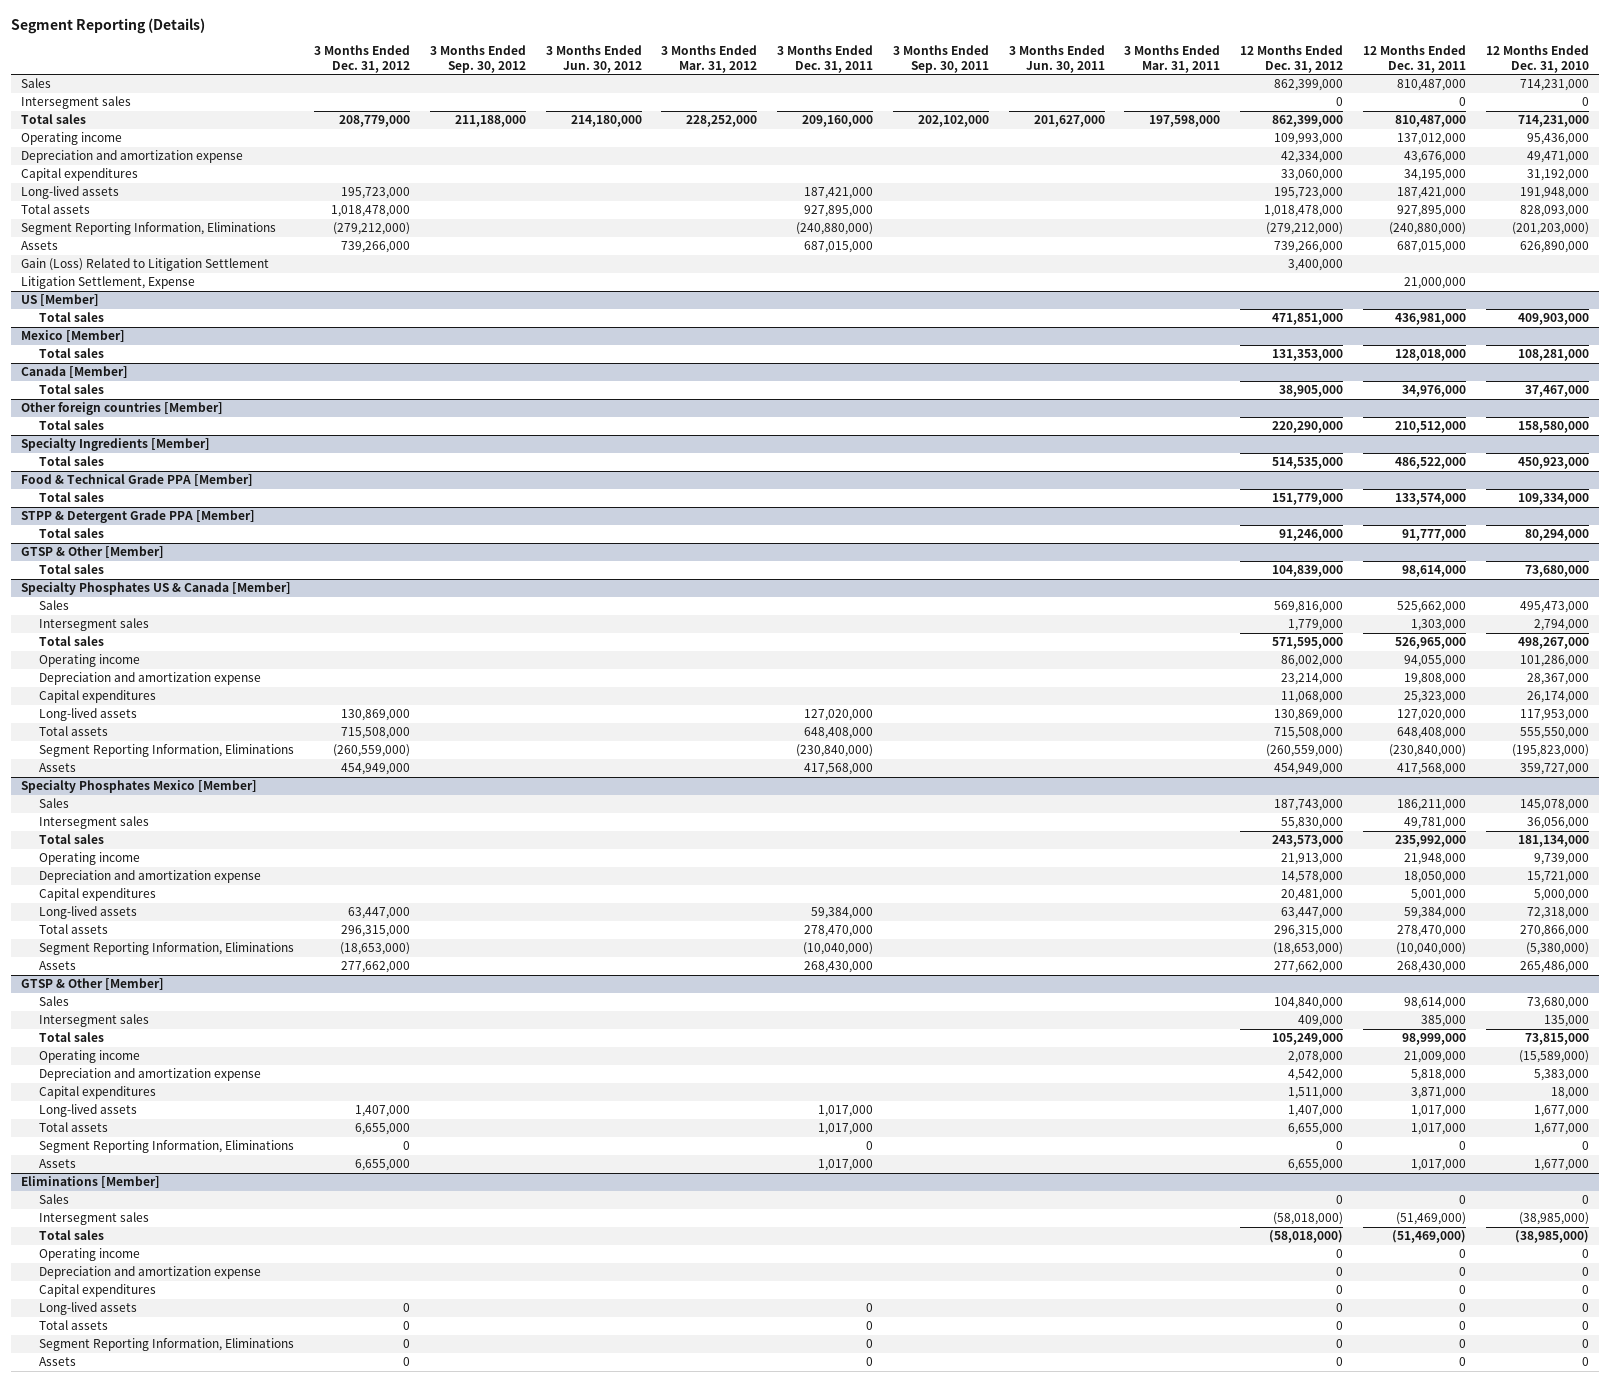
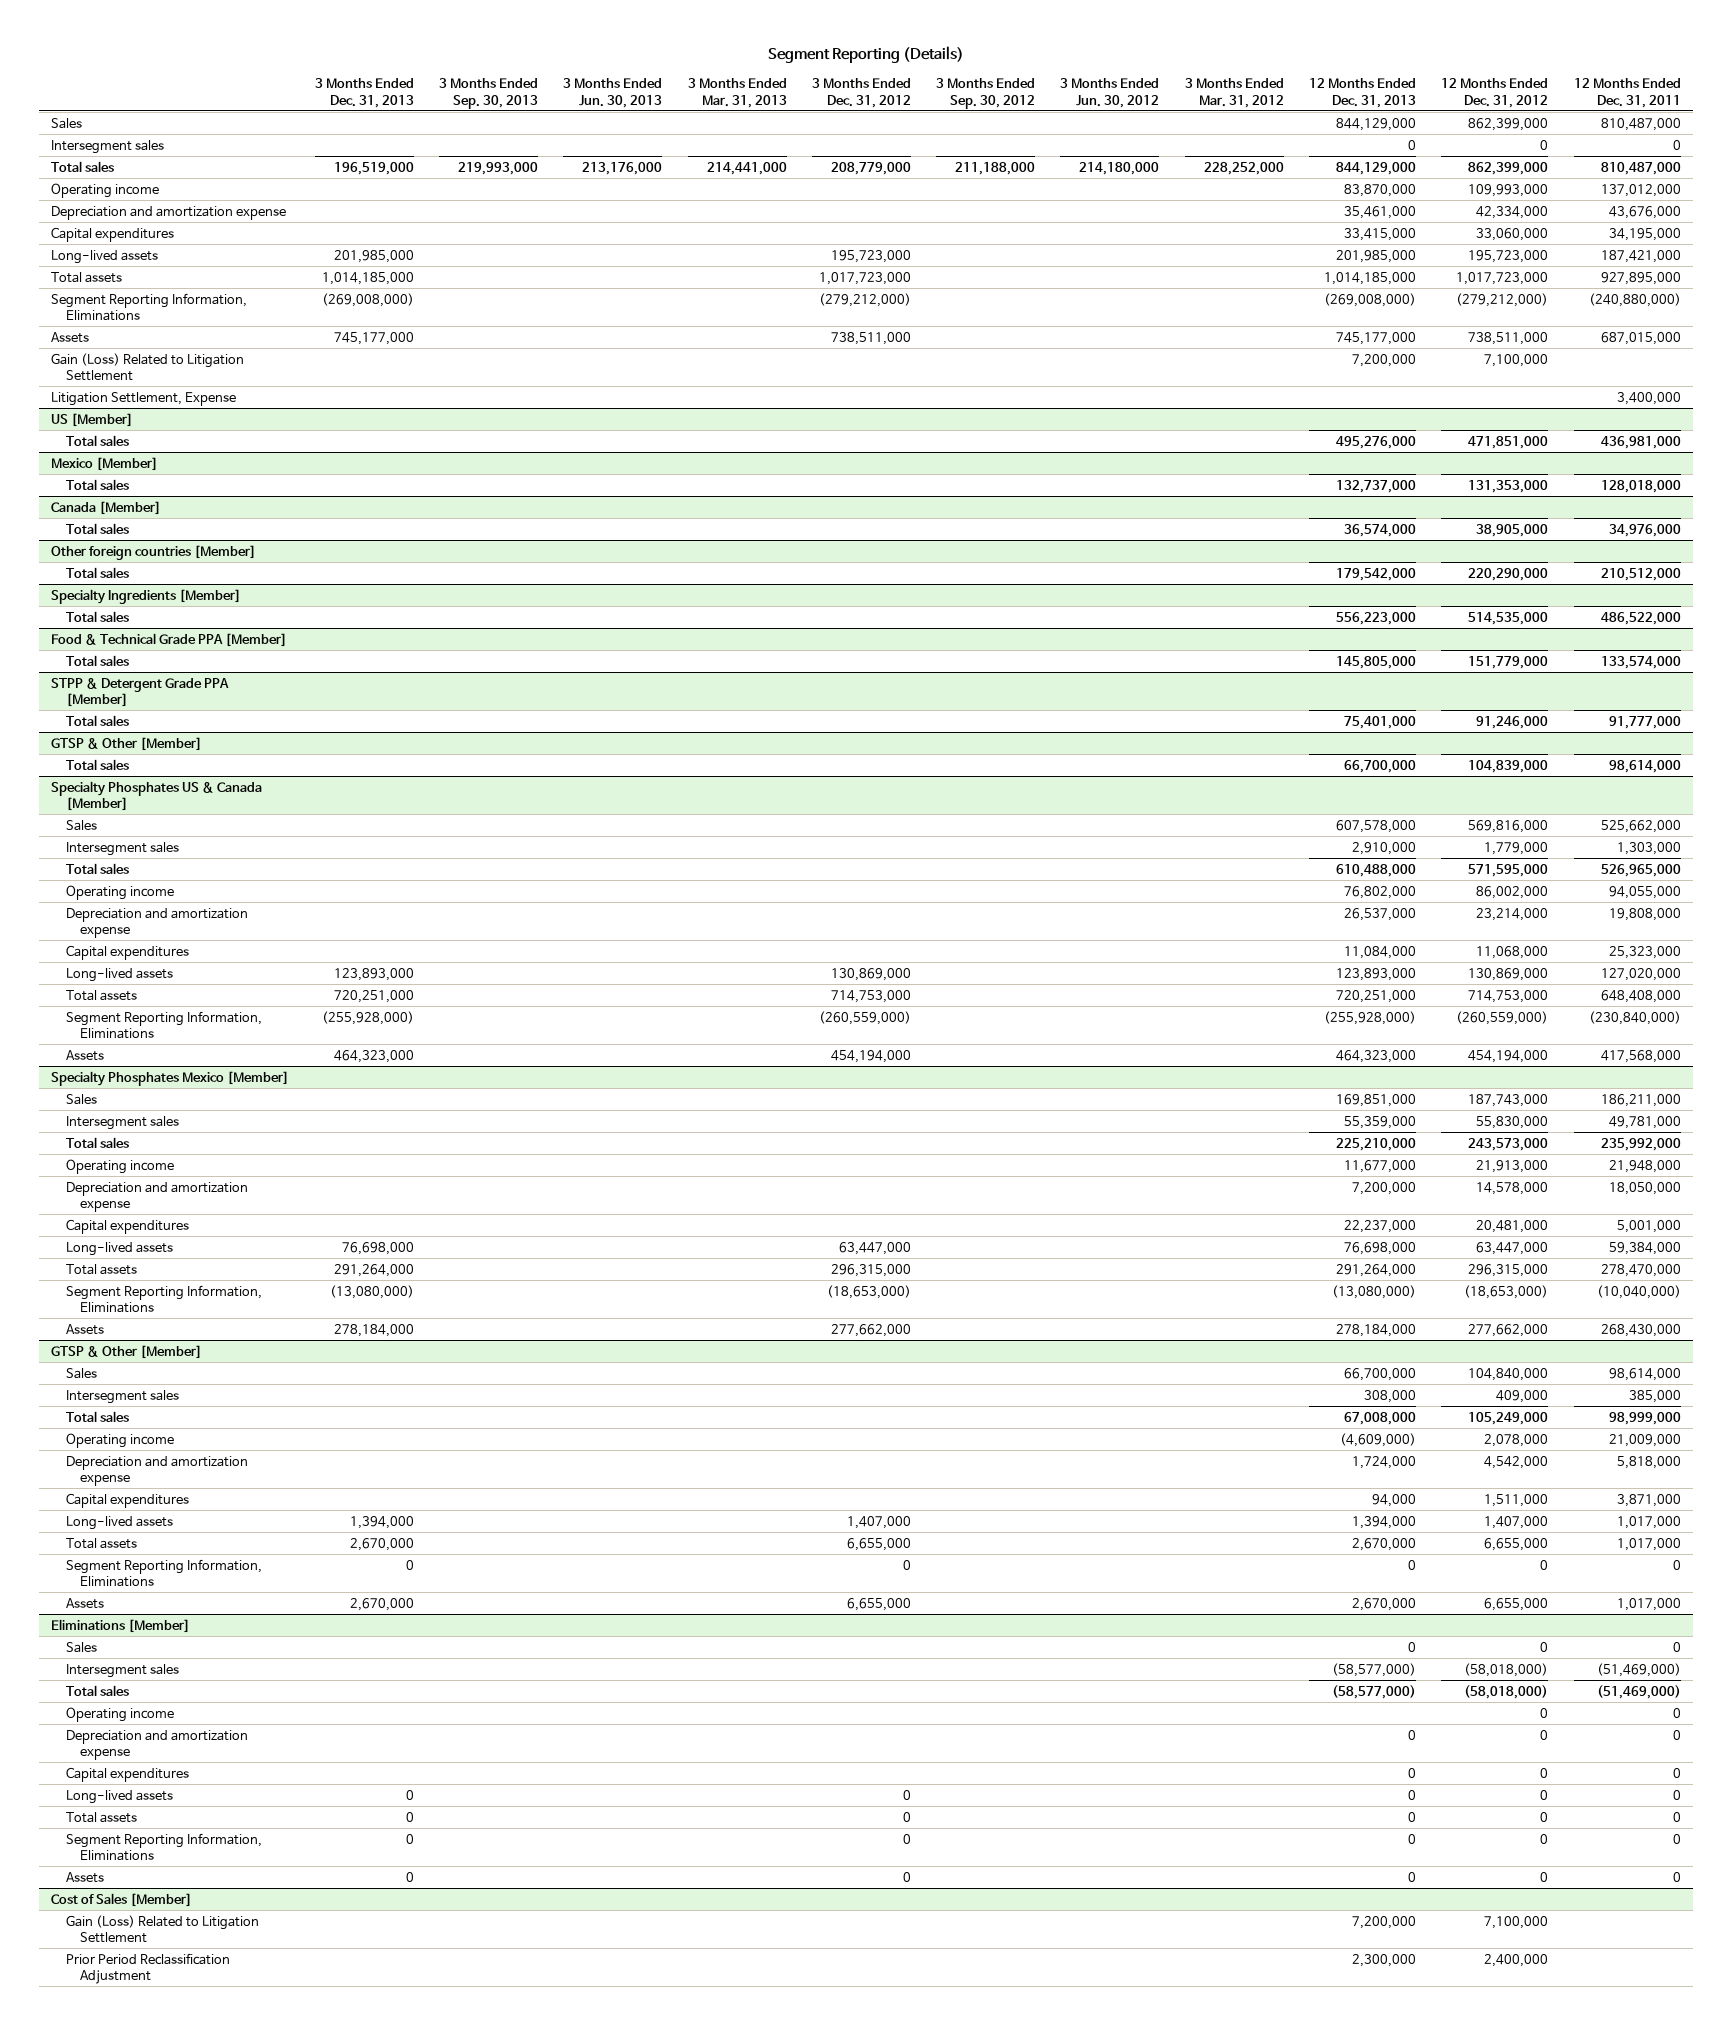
- | 3 Months Ended Dec. 31, 2012 | 3 Months Ended Sep. 30, 2012 | 3 Months Ended Jun. 30, 2012 | 3 Months Ended Mar. 31, 2012 | 3 Months Ended Dec. 31, 2011 | 3 Months Ended Sep. 30, 2011 | 3 Months Ended Jun. 30, 2011 | 3 Months Ended Mar. 31, 2011 | 12 Months Ended Dec. 31, 2012 | 12 Months Ended Dec. 31, 2011 | 12 Months Ended Dec. 31, 2010
+ | 3 Months Ended Dec. 31, 2013 | 3 Months Ended Sep. 30, 2013 | 3 Months Ended Jun. 30, 2013 | 3 Months Ended Mar. 31, 2013 | 3 Months Ended Dec. 31, 2012 | 3 Months Ended Sep. 30, 2012 | 3 Months Ended Jun. 30, 2012 | 3 Months Ended Mar. 31, 2012 | 12 Months Ended Dec. 31, 2013 | 12 Months Ended Dec. 31, 2012 | 12 Months Ended Dec. 31, 2011
- Total assets | 1,018,478,000 | | | | 927,895,000 | | | | 1,018,478,000 | 927,895,000 | 828,093,000
+ Total assets | 1,014,185,000 | | | | 1,017,723,000 | | | | 1,014,185,000 | 1,017,723,000 | 927,895,000
- Assets | 739,266,000 | | | | 687,015,000 | | | | 739,266,000 | 687,015,000 | 626,890,000
- Gain (Loss) Related to Litigation Settlement | | | | | | | | | 3,400,000 | |
- Litigation Settlement, Expense | | | | | | | | | | 21,000,000 |
+ Assets | 745,177,000 | | | | 738,511,000 | | | | 745,177,000 | 738,511,000 | 687,015,000
+ Gain (Loss) Related to Litigation Settlement | | | | | | | | | 7,200,000 | 7,100,000 |
+ Litigation Settlement, Expense | | | | | | | | | | | 3,400,000
@ Specialty Phosphates US & Canada [Member]
- Total assets | 715,508,000 | | | | 648,408,000 | | | | 715,508,000 | 648,408,000 | 555,550,000
+ Total assets | 720,251,000 | | | | 714,753,000 | | | | 720,251,000 | 714,753,000 | 648,408,000
- Assets | 454,949,000 | | | | 417,568,000 | | | | 454,949,000 | 417,568,000 | 359,727,000
+ Assets | 464,323,000 | | | | 454,194,000 | | | | 464,323,000 | 454,194,000 | 417,568,000
+ Cost of Sales [Member]
+ Gain (Loss) Related to Litigation Settlement | | | | | | | | | 7,200,000 | 7,100,000 |
+ Prior Period Reclassification Adjustment | | | | | | | | | 2,300,000 | 2,400,000 |

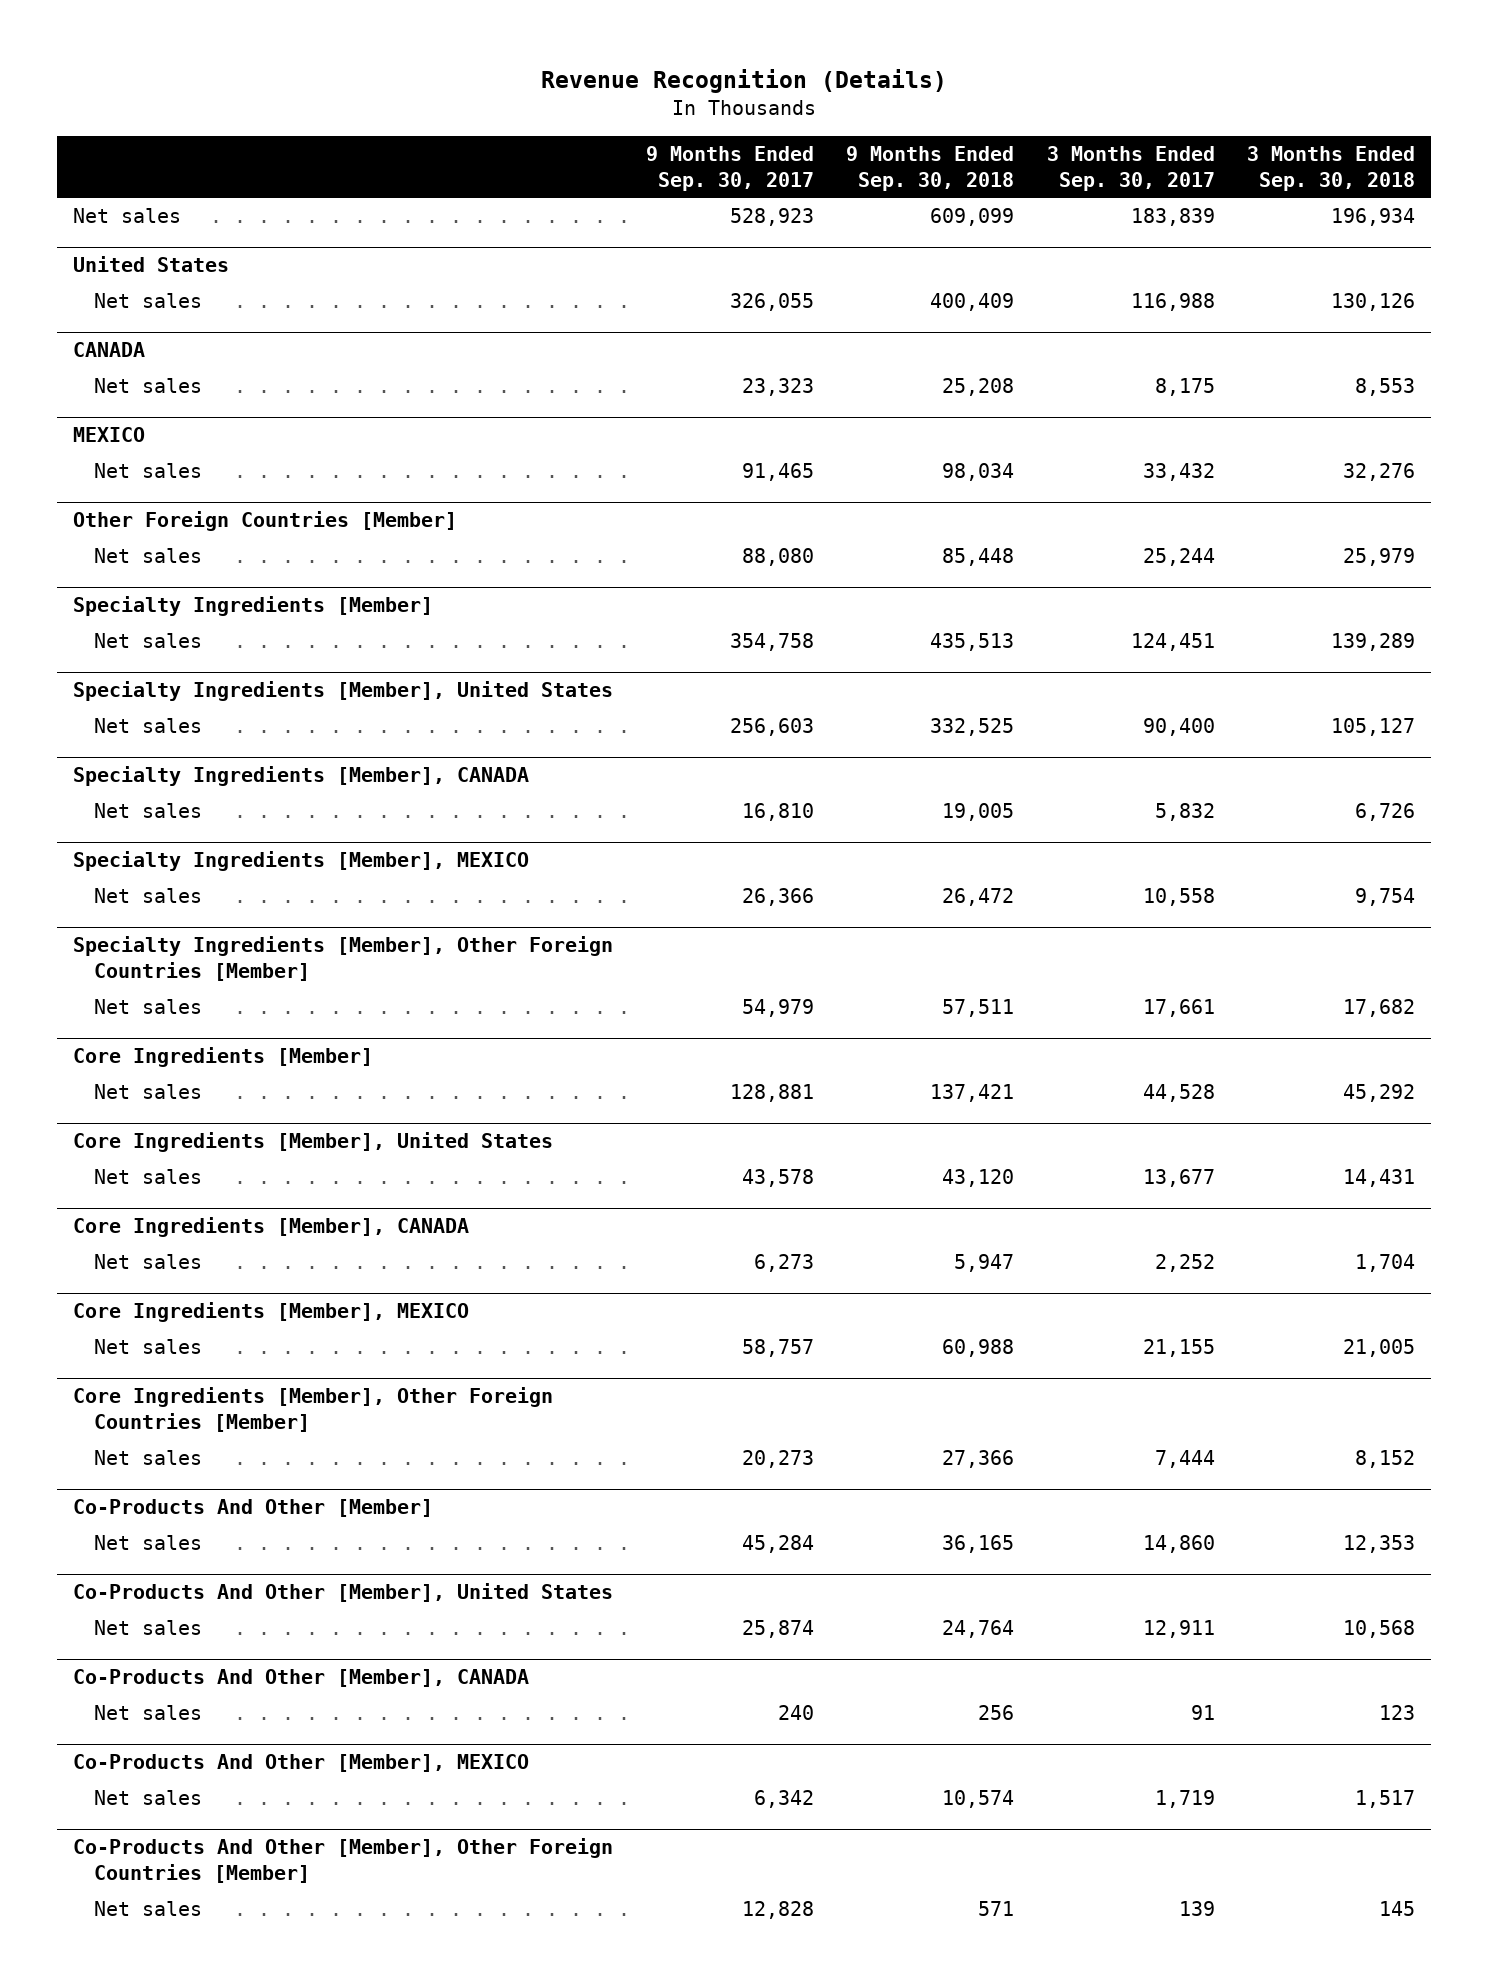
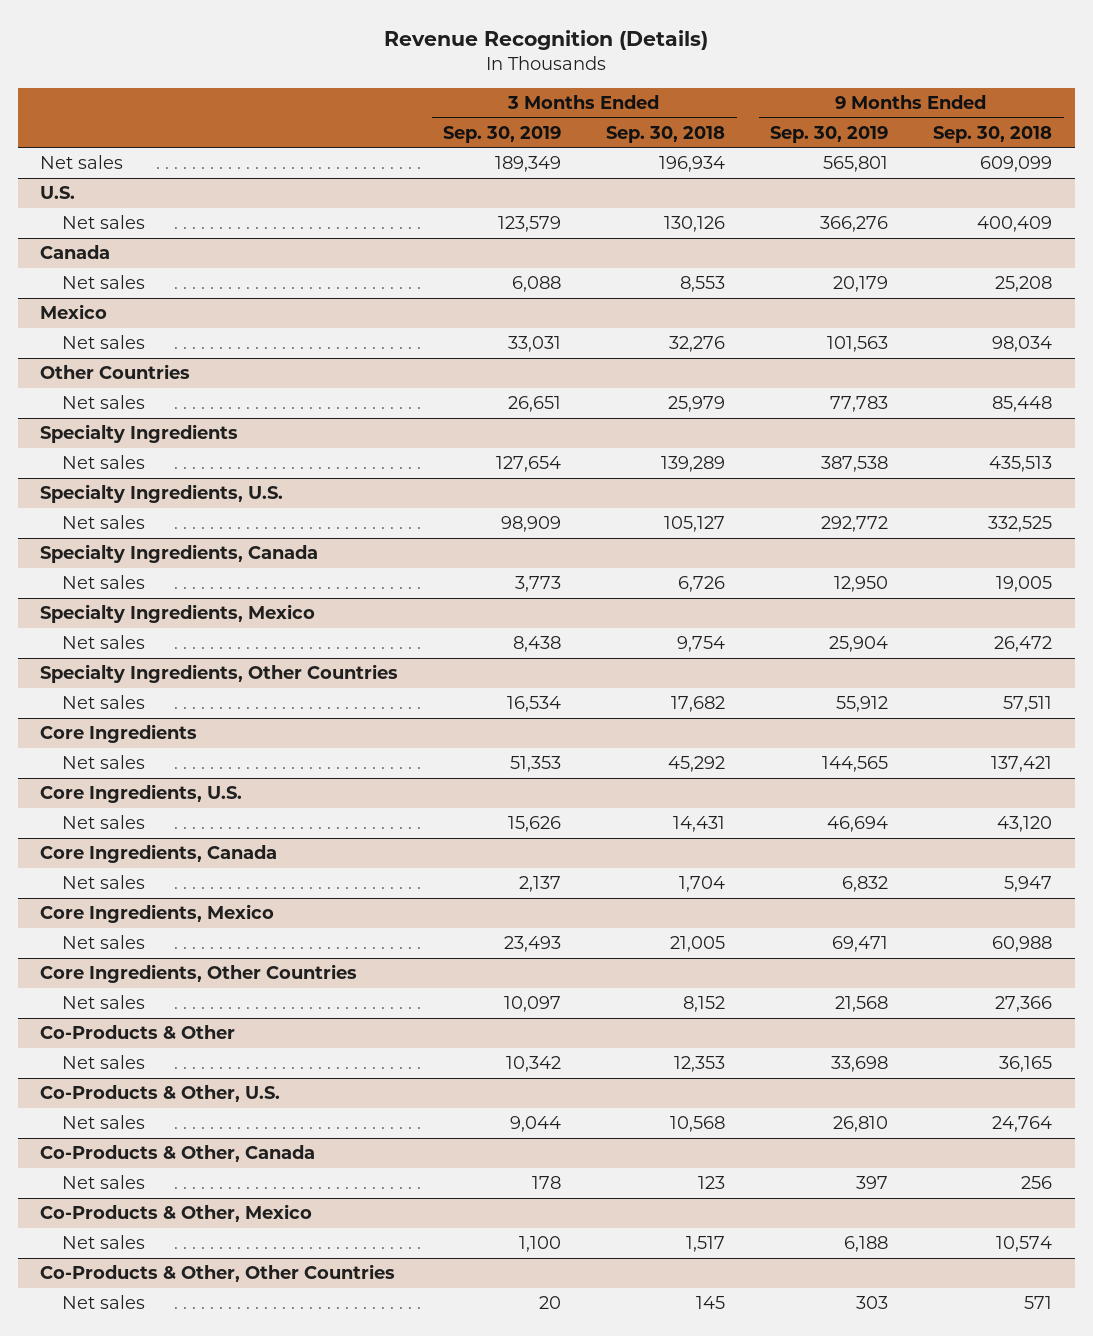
- | 9 Months Ended Sep. 30, 2017 | 9 Months Ended Sep. 30, 2018 | 3 Months Ended Sep. 30, 2017 | 3 Months Ended Sep. 30, 2018
+ | 3 Months Ended Sep. 30, 2019 | 3 Months Ended Sep. 30, 2018 | 9 Months Ended Sep. 30, 2019 | 9 Months Ended Sep. 30, 2018
- United States
+ U.S.
- CANADA
+ Canada
- MEXICO
+ Mexico
- Other Foreign Countries [Member]
+ Other Countries
- Specialty Ingredients [Member]
+ Specialty Ingredients
- Specialty Ingredients [Member], United States
+ Specialty Ingredients, U.S.
- Specialty Ingredients [Member], CANADA
+ Specialty Ingredients, Canada
- Specialty Ingredients [Member], MEXICO
+ Specialty Ingredients, Mexico
- Specialty Ingredients [Member], Other Foreign Countries [Member]
+ Specialty Ingredients, Other Countries
- Core Ingredients [Member]
+ Core Ingredients
- Core Ingredients [Member], United States
+ Core Ingredients, U.S.
- Core Ingredients [Member], CANADA
+ Core Ingredients, Canada
- Core Ingredients [Member], MEXICO
+ Core Ingredients, Mexico
- Core Ingredients [Member], Other Foreign Countries [Member]
+ Core Ingredients, Other Countries
- Co-Products And Other [Member]
+ Co-Products & Other
- Co-Products And Other [Member], United States
+ Co-Products & Other, U.S.
- Co-Products And Other [Member], CANADA
+ Co-Products & Other, Canada
- Co-Products And Other [Member], MEXICO
+ Co-Products & Other, Mexico
- Co-Products And Other [Member], Other Foreign Countries [Member]
+ Co-Products & Other, Other Countries

